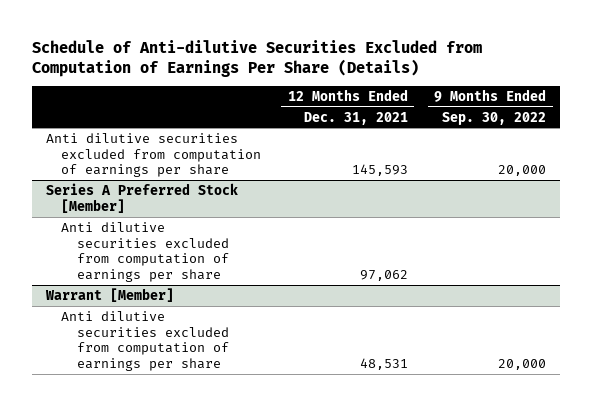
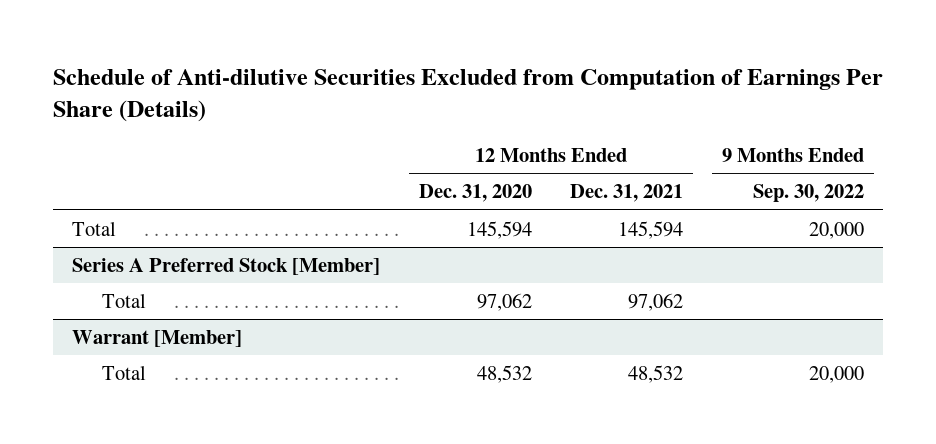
- | 12 Months Ended Dec. 31, 2021 | 9 Months Ended Sep. 30, 2022
+ | 12 Months Ended Dec. 31, 2020 | 12 Months Ended Dec. 31, 2021 | 9 Months Ended Sep. 30, 2022
- Anti dilutive securities excluded from computation of earnings per share | 145,593 | 20,000
+ Total | 145,594 | 145,594 | 20,000
@ Series A Preferred Stock [Member]
- Anti dilutive securities excluded from computation of earnings per share | 97,062 |
+ Total | 97,062 | 97,062 |
@ Warrant [Member]
- Anti dilutive securities excluded from computation of earnings per share | 48,531 | 20,000
+ Total | 48,532 | 48,532 | 20,000

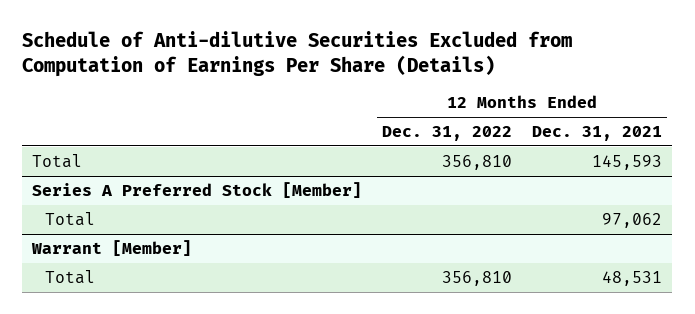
- | 12 Months Ended Dec. 31, 2020 | 12 Months Ended Dec. 31, 2021 | 9 Months Ended Sep. 30, 2022
+ | 12 Months Ended Dec. 31, 2022 | 12 Months Ended Dec. 31, 2021
- Total | 145,594 | 145,594 | 20,000
+ Total | 356,810 | 145,593
@ Warrant [Member]
- Total | 48,532 | 48,532 | 20,000
+ Total | 356,810 | 48,531

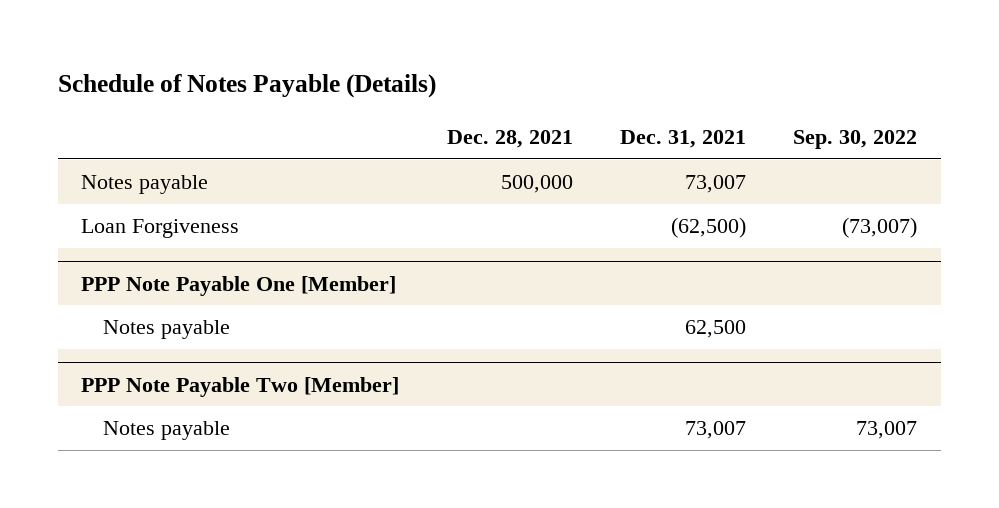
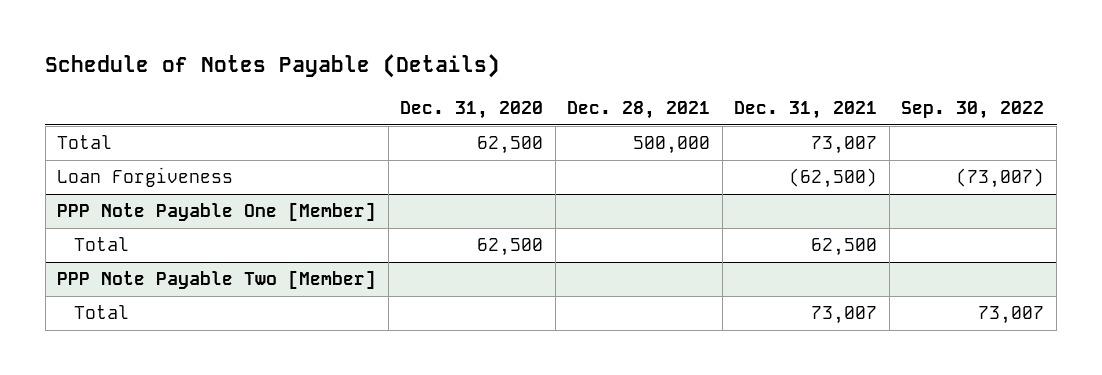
- | Dec. 28, 2021 | Dec. 31, 2021 | Sep. 30, 2022
+ | Dec. 31, 2020 | Dec. 28, 2021 | Dec. 31, 2021 | Sep. 30, 2022
- Notes payable | 500,000 | 73,007 |
+ Total | 62,500 | 500,000 | 73,007 |
@ PPP Note Payable One [Member]
- Notes payable | | 62,500 |
+ Total | 62,500 | | 62,500 |
@ PPP Note Payable Two [Member]
- Notes payable | | 73,007 | 73,007
+ Total | | | 73,007 | 73,007

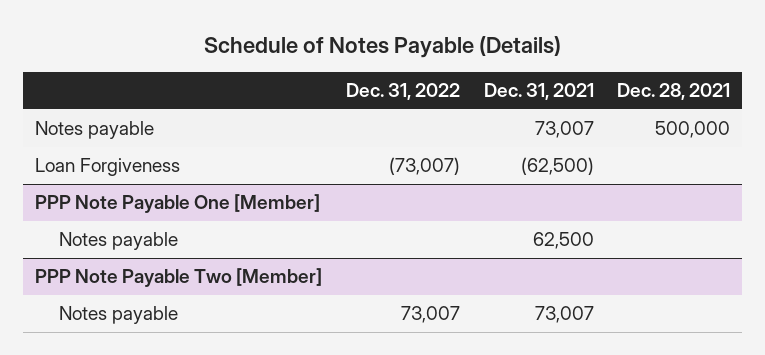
- | Dec. 31, 2020 | Dec. 28, 2021 | Dec. 31, 2021 | Sep. 30, 2022
+ | Dec. 31, 2022 | Dec. 31, 2021 | Dec. 28, 2021
- Total | 62,500 | 500,000 | 73,007 |
+ Notes payable | | 73,007 | 500,000
@ PPP Note Payable One [Member]
- Total | 62,500 | | 62,500 |
+ Notes payable | | 62,500 |
@ PPP Note Payable Two [Member]
- Total | | | 73,007 | 73,007
+ Notes payable | 73,007 | 73,007 |

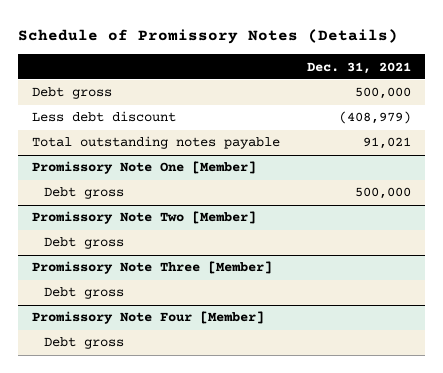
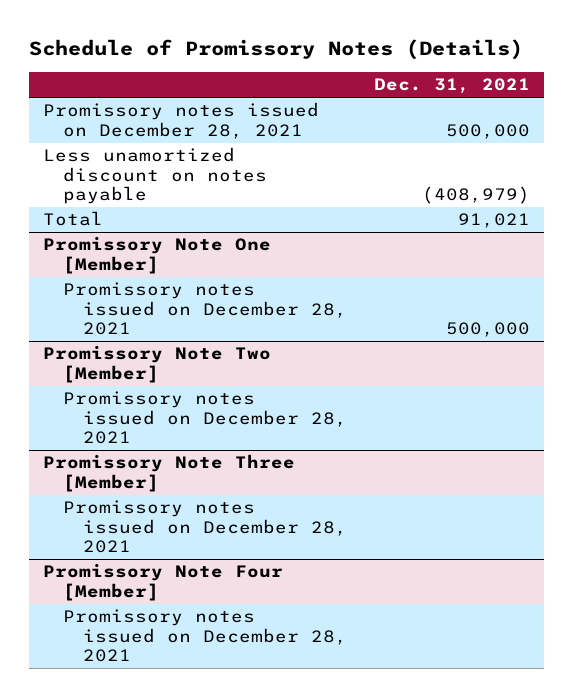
- Debt gross | 500,000
- Less debt discount | (408,979)
- Total outstanding notes payable | 91,021
+ Promissory notes issued on December 28, 2021 | 500,000
+ Less unamortized discount on notes payable | (408,979)
+ Total | 91,021
@ Promissory Note One [Member]
- Debt gross | 500,000
+ Promissory notes issued on December 28, 2021 | 500,000
@ Promissory Note Two [Member]
- Debt gross
+ Promissory notes issued on December 28, 2021
@ Promissory Note Three [Member]
- Debt gross
+ Promissory notes issued on December 28, 2021
@ Promissory Note Four [Member]
- Debt gross
+ Promissory notes issued on December 28, 2021

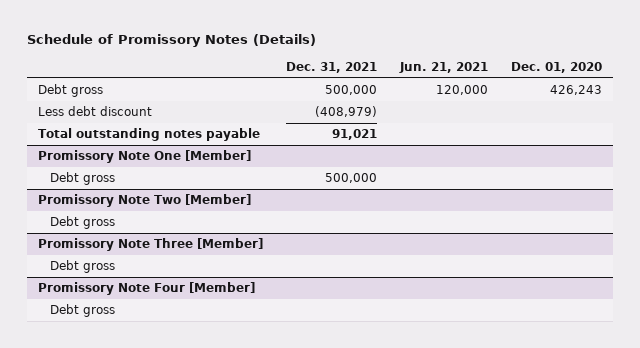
- | Dec. 31, 2021
+ | Dec. 31, 2021 | Jun. 21, 2021 | Dec. 01, 2020
- Promissory notes issued on December 28, 2021 | 500,000
- Less unamortized discount on notes payable | (408,979)
- Total | 91,021
+ Debt gross | 500,000 | 120,000 | 426,243
+ Less debt discount | (408,979) | |
+ Total outstanding notes payable | 91,021 | |
@ Promissory Note One [Member]
- Promissory notes issued on December 28, 2021 | 500,000
+ Debt gross | 500,000 | |
@ Promissory Note Two [Member]
- Promissory notes issued on December 28, 2021
+ Debt gross
@ Promissory Note Three [Member]
- Promissory notes issued on December 28, 2021
+ Debt gross
@ Promissory Note Four [Member]
- Promissory notes issued on December 28, 2021
+ Debt gross

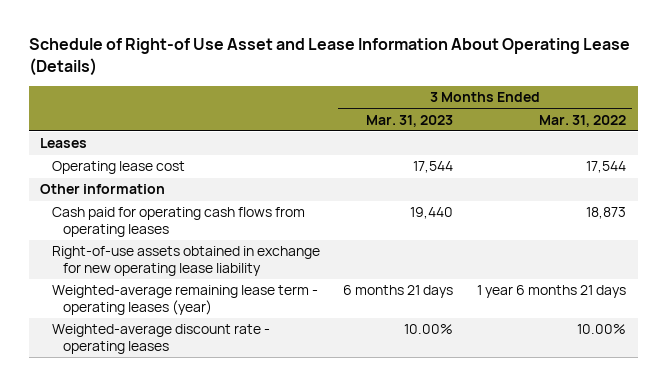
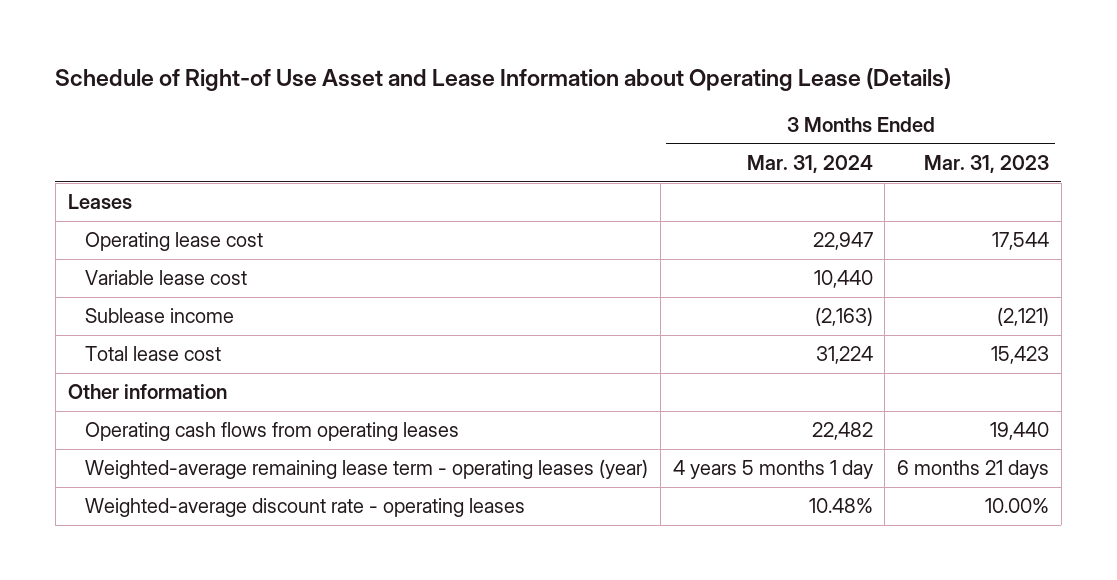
- Schedule of Right-of Use Asset and Lease Information About Operating Lease (Details)
+ Schedule of Right-of Use Asset and Lease Information about Operating Lease (Details)
- | 3 Months Ended Mar. 31, 2023 | 3 Months Ended Mar. 31, 2022
+ | 3 Months Ended Mar. 31, 2024 | 3 Months Ended Mar. 31, 2023
+ Variable lease cost | 10,440 |
+ Sublease income | (2,163) | (2,121)
+ Total lease cost | 31,224 | 15,423
- Cash paid for operating cash flows from operating leases | 19,440 | 18,873
- Right-of-use assets obtained in exchange for new operating lease liability
+ Operating cash flows from operating leases | 22,482 | 19,440

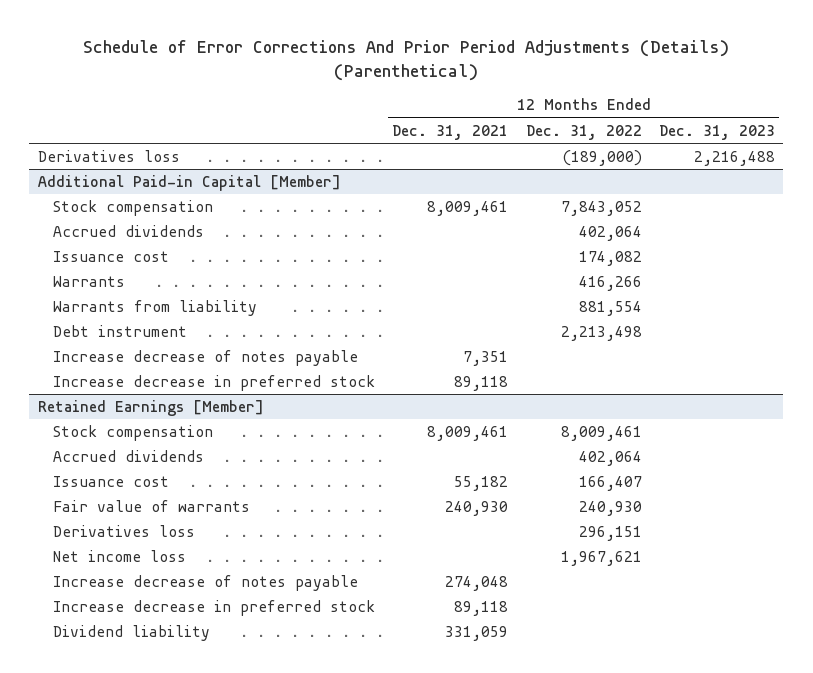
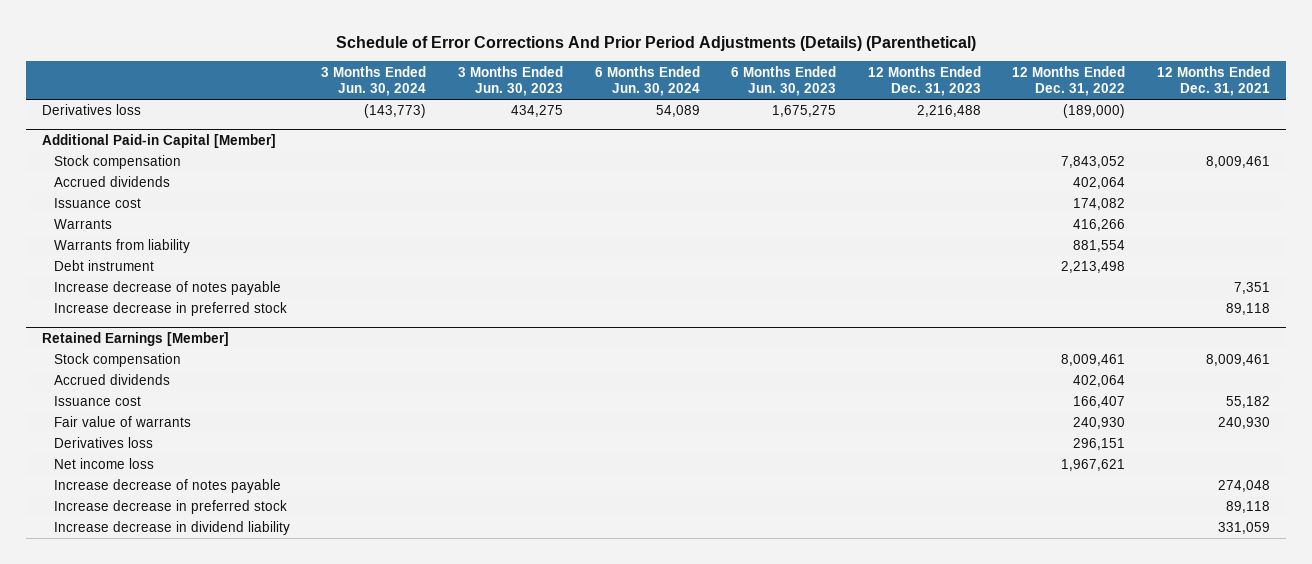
- | 12 Months Ended Dec. 31, 2021 | 12 Months Ended Dec. 31, 2022 | 12 Months Ended Dec. 31, 2023
+ | 3 Months Ended Jun. 30, 2024 | 3 Months Ended Jun. 30, 2023 | 6 Months Ended Jun. 30, 2024 | 6 Months Ended Jun. 30, 2023 | 12 Months Ended Dec. 31, 2023 | 12 Months Ended Dec. 31, 2022 | 12 Months Ended Dec. 31, 2021
@ Retained Earnings [Member]
- Dividend liability | 331,059 | |
+ Increase decrease in dividend liability | | | | | | | 331,059

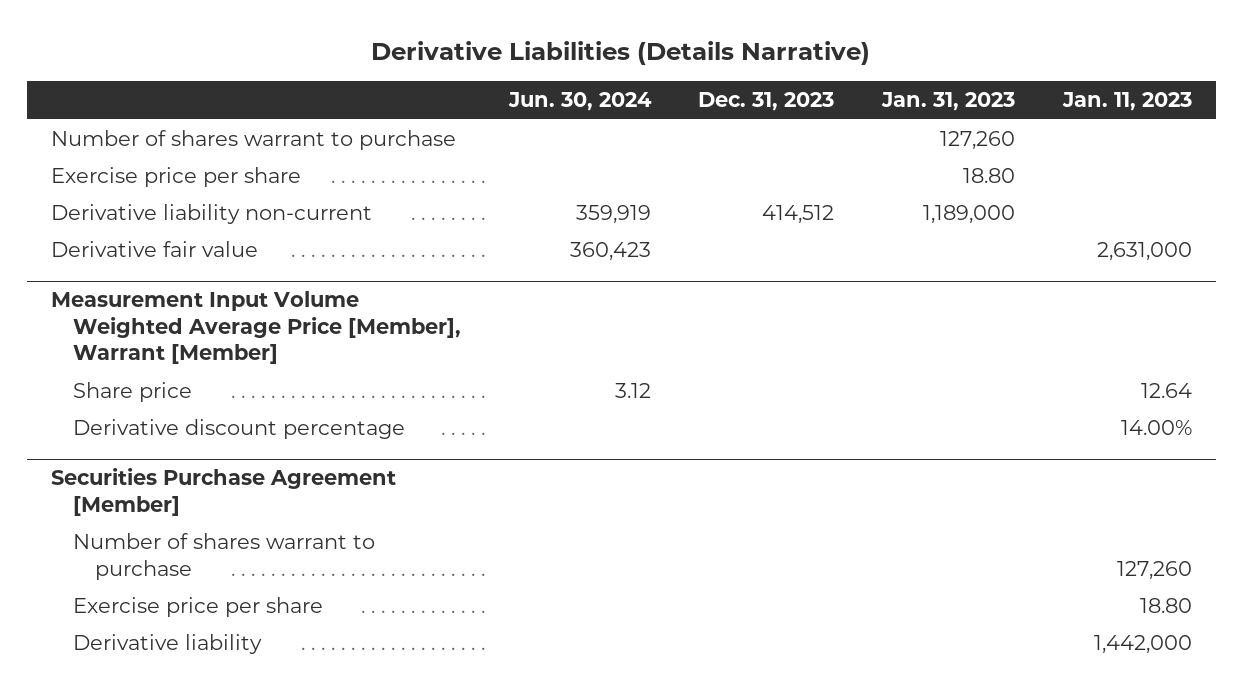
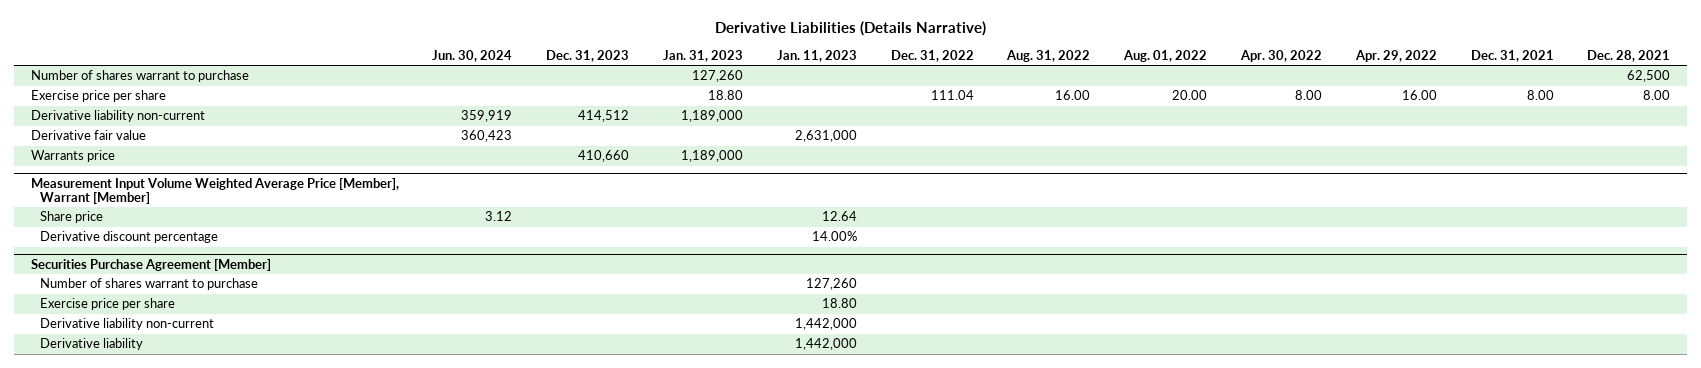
- | Jun. 30, 2024 | Dec. 31, 2023 | Jan. 31, 2023 | Jan. 11, 2023
+ | Jun. 30, 2024 | Dec. 31, 2023 | Jan. 31, 2023 | Jan. 11, 2023 | Dec. 31, 2022 | Aug. 31, 2022 | Aug. 01, 2022 | Apr. 30, 2022 | Apr. 29, 2022 | Dec. 31, 2021 | Dec. 28, 2021
+ Warrants price | | 410,660 | 1,189,000 | | | | | | | |
@ Securities Purchase Agreement [Member]
+ Derivative liability non-current | | | | 1,442,000 | | | | | | |

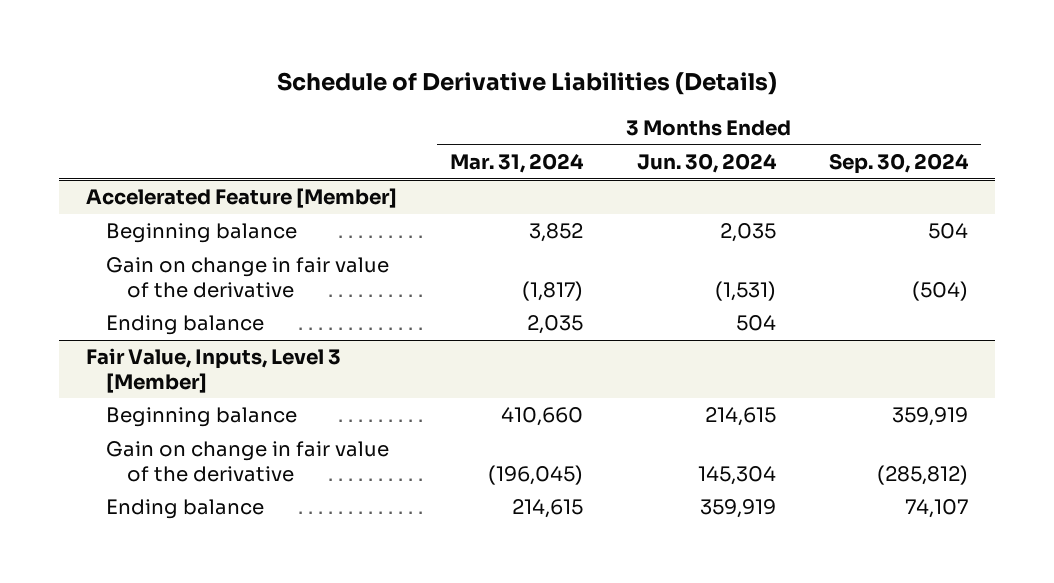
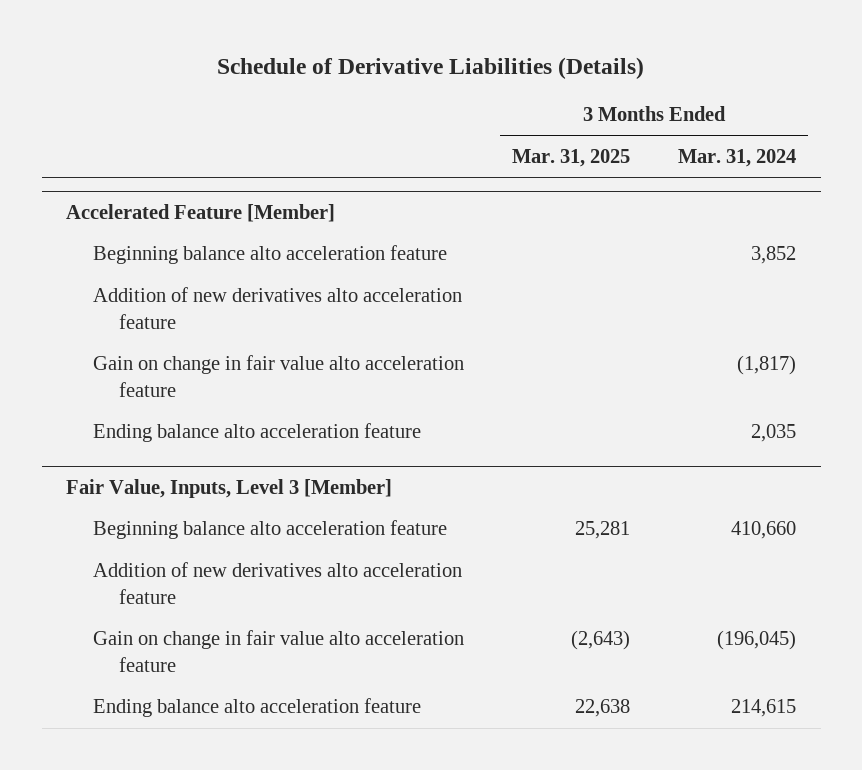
- | 3 Months Ended Mar. 31, 2024 | 3 Months Ended Jun. 30, 2024 | 3 Months Ended Sep. 30, 2024
+ | 3 Months Ended Mar. 31, 2025 | 3 Months Ended Mar. 31, 2024
@ Accelerated Feature [Member]
- Beginning balance | 3,852 | 2,035 | 504
- Gain on change in fair value of the derivative | (1,817) | (1,531) | (504)
- Ending balance | 2,035 | 504 |
+ Beginning balance alto acceleration feature | | 3,852
+ Addition of new derivatives alto acceleration feature
+ Gain on change in fair value alto acceleration feature | | (1,817)
+ Ending balance alto acceleration feature | | 2,035
@ Fair Value, Inputs, Level 3 [Member]
- Beginning balance | 410,660 | 214,615 | 359,919
- Gain on change in fair value of the derivative | (196,045) | 145,304 | (285,812)
- Ending balance | 214,615 | 359,919 | 74,107
+ Beginning balance alto acceleration feature | 25,281 | 410,660
+ Addition of new derivatives alto acceleration feature
+ Gain on change in fair value alto acceleration feature | (2,643) | (196,045)
+ Ending balance alto acceleration feature | 22,638 | 214,615

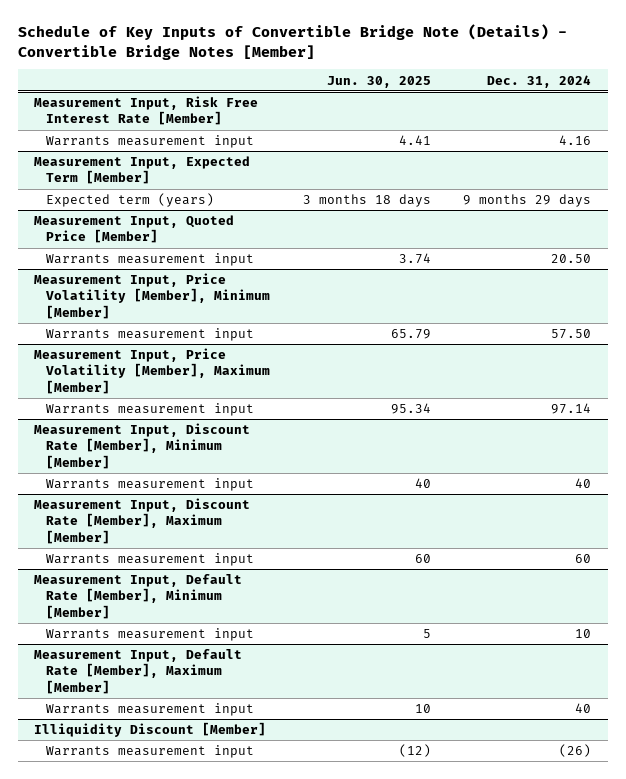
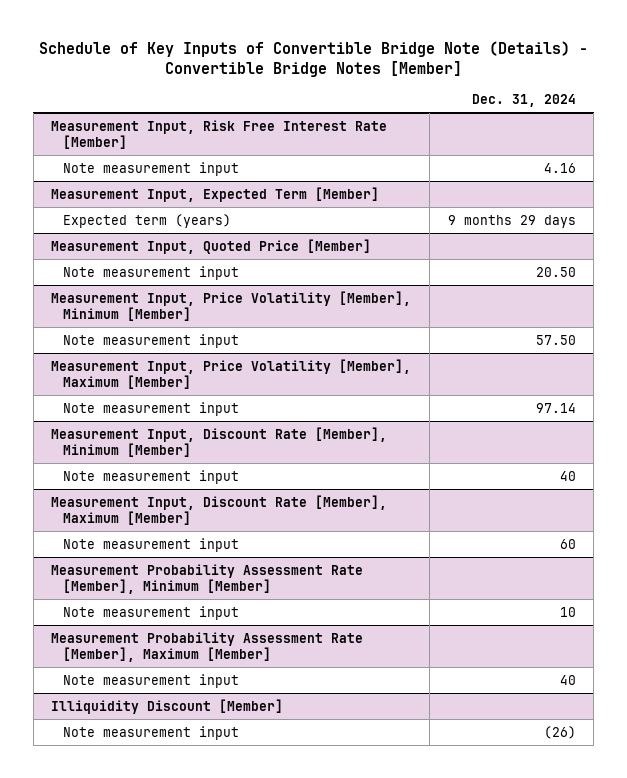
- | Jun. 30, 2025 | Dec. 31, 2024
+ | Dec. 31, 2024
@ Measurement Input, Risk Free Interest Rate [Member]
- Warrants measurement input | 4.41 | 4.16
+ Note measurement input | 4.16
@ Measurement Input, Quoted Price [Member]
- Warrants measurement input | 3.74 | 20.50
+ Note measurement input | 20.50
@ Measurement Input, Price Volatility [Member], Minimum [Member]
- Warrants measurement input | 65.79 | 57.50
+ Note measurement input | 57.50
@ Measurement Input, Price Volatility [Member], Maximum [Member]
- Warrants measurement input | 95.34 | 97.14
+ Note measurement input | 97.14
@ Measurement Input, Discount Rate [Member], Minimum [Member]
- Warrants measurement input | 40 | 40
+ Note measurement input | 40
@ Measurement Input, Discount Rate [Member], Maximum [Member]
- Warrants measurement input | 60 | 60
- Measurement Input, Default Rate [Member], Minimum [Member]
- Warrants measurement input | 5 | 10
- Measurement Input, Default Rate [Member], Maximum [Member]
- Warrants measurement input | 10 | 40
@ Measurement Input, Discount Rate [Member], Maximum [Member]
+ Note measurement input | 60
+ Measurement Probability Assessment Rate [Member], Minimum [Member]
+ Note measurement input | 10
+ Measurement Probability Assessment Rate [Member], Maximum [Member]
+ Note measurement input | 40
@ Illiquidity Discount [Member]
- Warrants measurement input | (12) | (26)
+ Note measurement input | (26)

